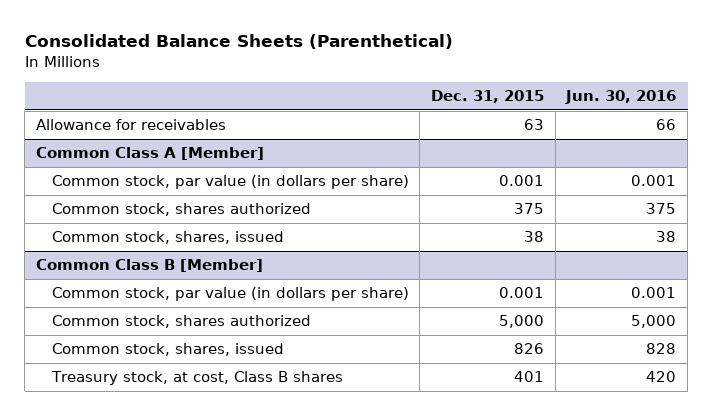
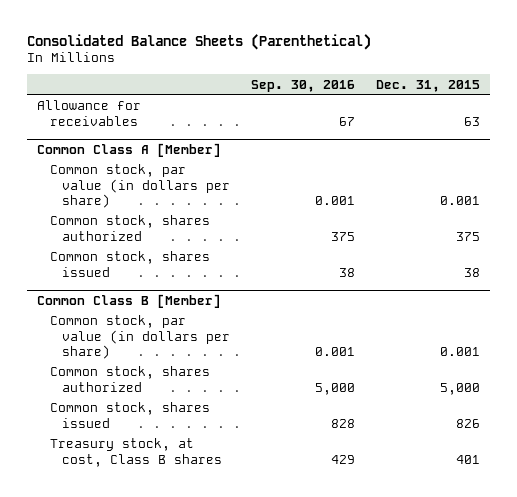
- | Dec. 31, 2015 | Jun. 30, 2016
+ | Sep. 30, 2016 | Dec. 31, 2015
@ Common Class A [Member]
- Common stock, shares, issued | 38 | 38
+ Common stock, shares issued | 38 | 38
@ Common Class B [Member]
- Common stock, shares, issued | 826 | 828
+ Common stock, shares issued | 828 | 826

